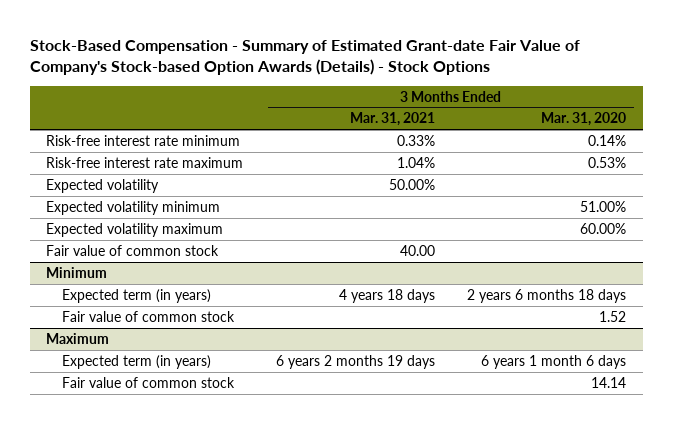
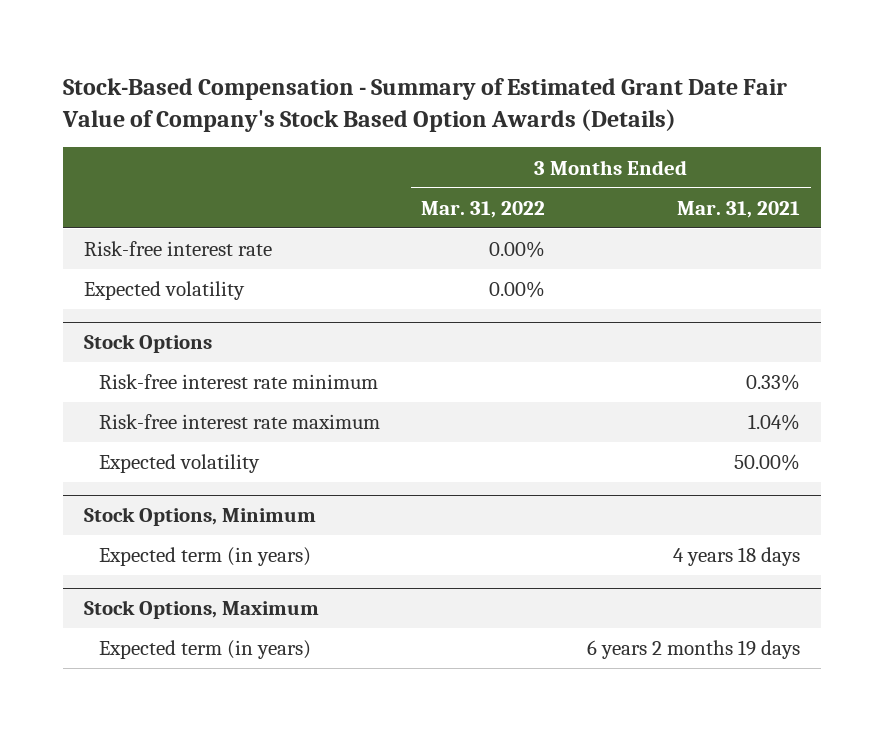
- Stock-Based Compensation - Summary of Estimated Grant-date Fair Value of Company's Stock-based Option Awards (Details) - Stock Options
+ Stock-Based Compensation - Summary of Estimated Grant Date Fair Value of Company's Stock Based Option Awards (Details)
- | 3 Months Ended Mar. 31, 2021 | 3 Months Ended Mar. 31, 2020
+ | 3 Months Ended Mar. 31, 2022 | 3 Months Ended Mar. 31, 2021
+ Risk-free interest rate | 0.00% |
+ Expected volatility | 0.00% |
+ Stock Options
- Expected volatility minimum | | 51.00%
- Expected volatility maximum | | 60.00%
- Fair value of common stock | 40.00 |
- Minimum
+ Stock Options, Minimum
- Fair value of common stock | | 1.52
- Maximum
+ Stock Options, Maximum
- Fair value of common stock | | 14.14

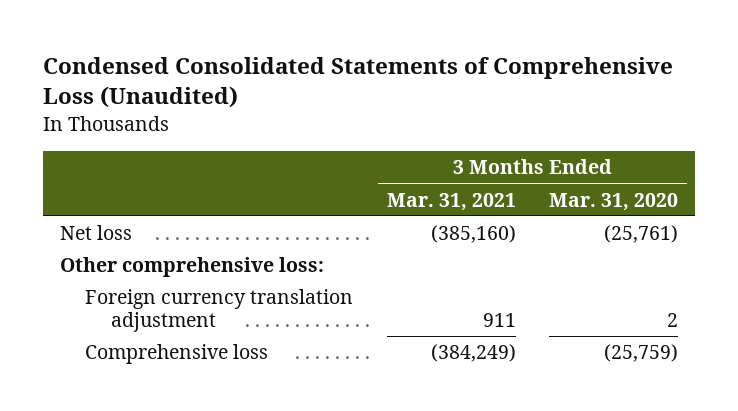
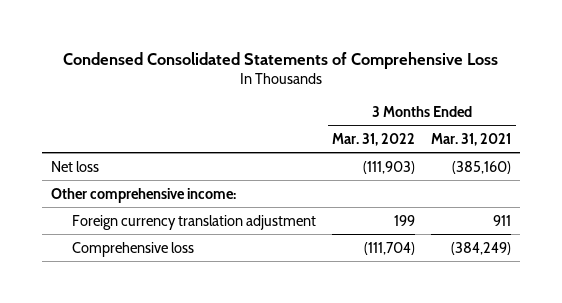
- Condensed Consolidated Statements of Comprehensive Loss (Unaudited)
+ Condensed Consolidated Statements of Comprehensive Loss
- | 3 Months Ended Mar. 31, 2021 | 3 Months Ended Mar. 31, 2020
+ | 3 Months Ended Mar. 31, 2022 | 3 Months Ended Mar. 31, 2021
- Other comprehensive loss:
+ Other comprehensive income:

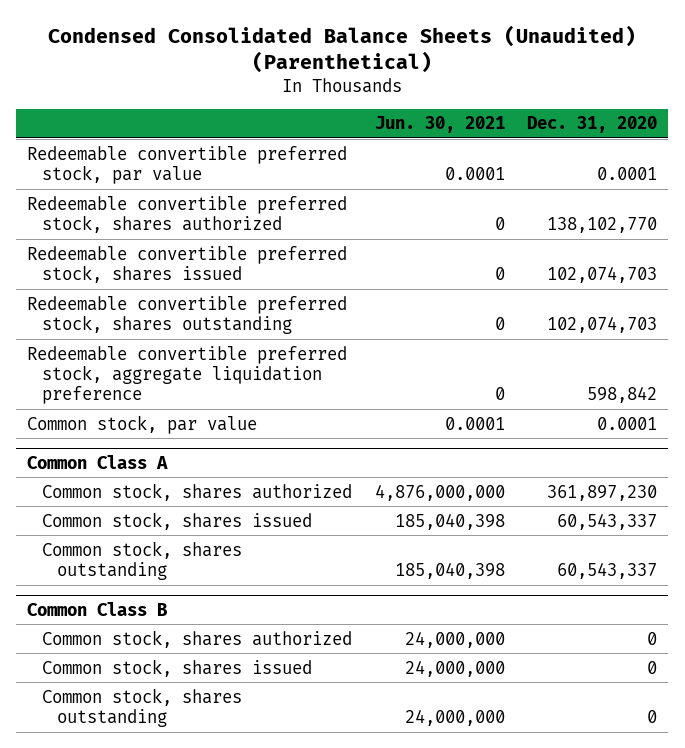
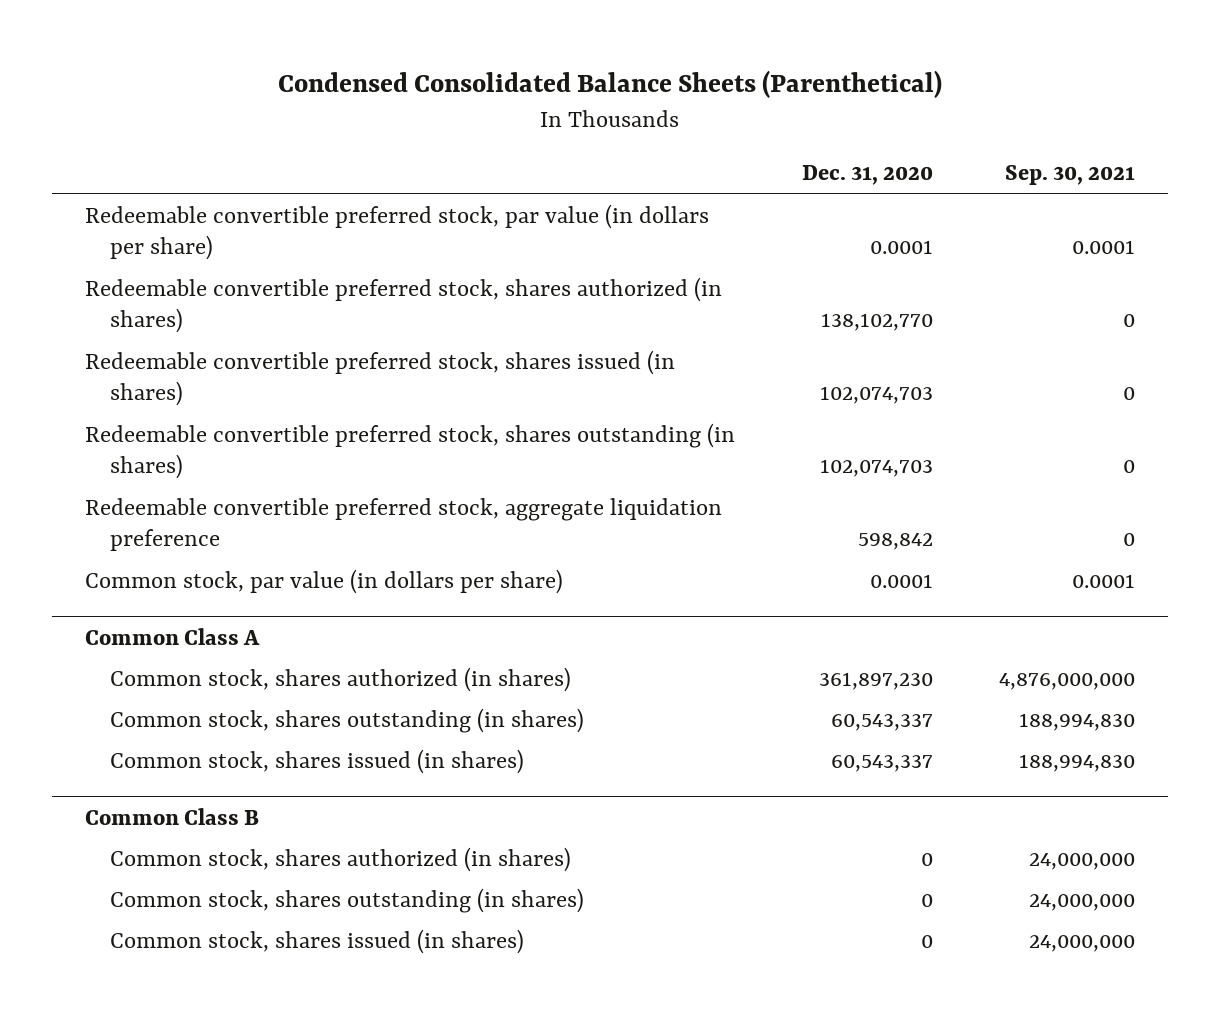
- Condensed Consolidated Balance Sheets (Unaudited) (Parenthetical)
+ Condensed Consolidated Balance Sheets (Parenthetical)
- | Jun. 30, 2021 | Dec. 31, 2020
+ | Dec. 31, 2020 | Sep. 30, 2021
- Redeemable convertible preferred stock, par value | 0.0001 | 0.0001
- Redeemable convertible preferred stock, shares authorized | 0 | 138,102,770
- Redeemable convertible preferred stock, shares issued | 0 | 102,074,703
- Redeemable convertible preferred stock, shares outstanding | 0 | 102,074,703
+ Redeemable convertible preferred stock, par value (in dollars per share) | 0.0001 | 0.0001
+ Redeemable convertible preferred stock, shares authorized (in shares) | 138,102,770 | 0
+ Redeemable convertible preferred stock, shares issued (in shares) | 102,074,703 | 0
+ Redeemable convertible preferred stock, shares outstanding (in shares) | 102,074,703 | 0
- Common stock, par value | 0.0001 | 0.0001
+ Common stock, par value (in dollars per share) | 0.0001 | 0.0001
@ Common Class A
- Common stock, shares authorized | 4,876,000,000 | 361,897,230
- Common stock, shares issued | 185,040,398 | 60,543,337
- Common stock, shares outstanding | 185,040,398 | 60,543,337
+ Common stock, shares authorized (in shares) | 361,897,230 | 4,876,000,000
+ Common stock, shares outstanding (in shares) | 60,543,337 | 188,994,830
+ Common stock, shares issued (in shares) | 60,543,337 | 188,994,830
@ Common Class B
- Common stock, shares authorized | 24,000,000 | 0
- Common stock, shares issued | 24,000,000 | 0
- Common stock, shares outstanding | 24,000,000 | 0
+ Common stock, shares authorized (in shares) | 0 | 24,000,000
+ Common stock, shares outstanding (in shares) | 0 | 24,000,000
+ Common stock, shares issued (in shares) | 0 | 24,000,000

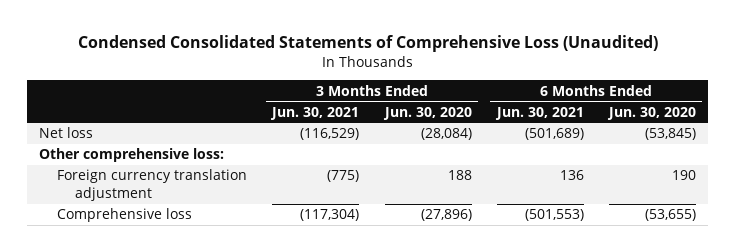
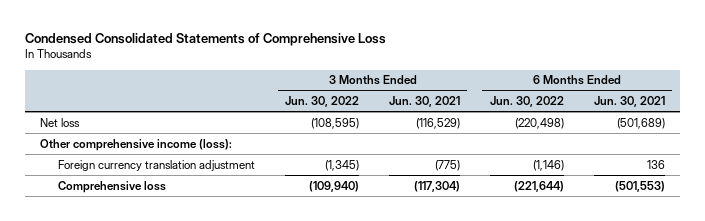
- Condensed Consolidated Statements of Comprehensive Loss (Unaudited)
+ Condensed Consolidated Statements of Comprehensive Loss
- | 3 Months Ended Jun. 30, 2021 | 3 Months Ended Jun. 30, 2020 | 6 Months Ended Jun. 30, 2021 | 6 Months Ended Jun. 30, 2020
+ | 3 Months Ended Jun. 30, 2022 | 3 Months Ended Jun. 30, 2021 | 6 Months Ended Jun. 30, 2022 | 6 Months Ended Jun. 30, 2021
- Other comprehensive loss:
+ Other comprehensive income (loss):

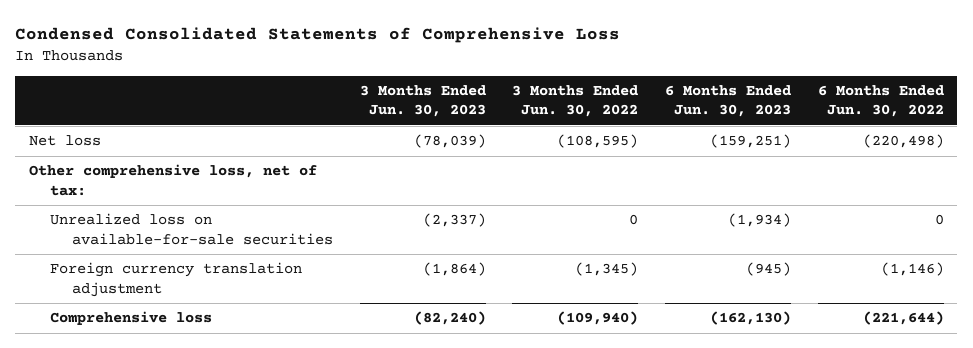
- | 3 Months Ended Jun. 30, 2022 | 3 Months Ended Jun. 30, 2021 | 6 Months Ended Jun. 30, 2022 | 6 Months Ended Jun. 30, 2021
+ | 3 Months Ended Jun. 30, 2023 | 3 Months Ended Jun. 30, 2022 | 6 Months Ended Jun. 30, 2023 | 6 Months Ended Jun. 30, 2022
- Other comprehensive income (loss):
+ Other comprehensive loss, net of tax:
+ Unrealized loss on available-for-sale securities | (2,337) | 0 | (1,934) | 0

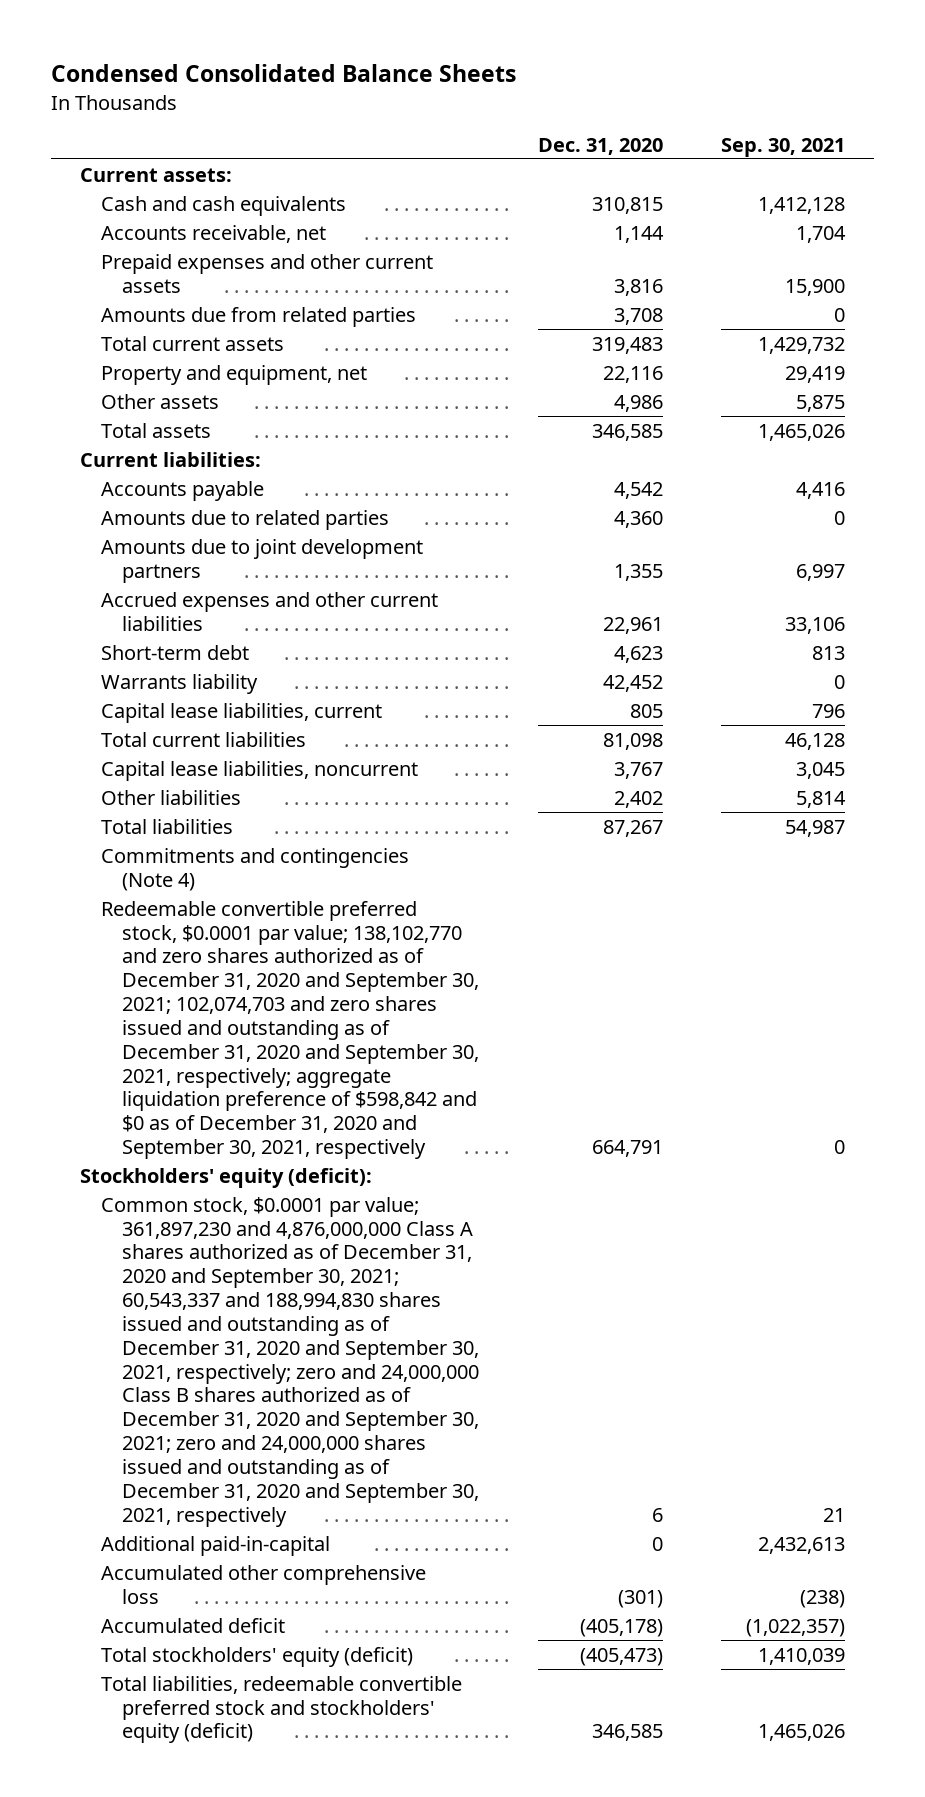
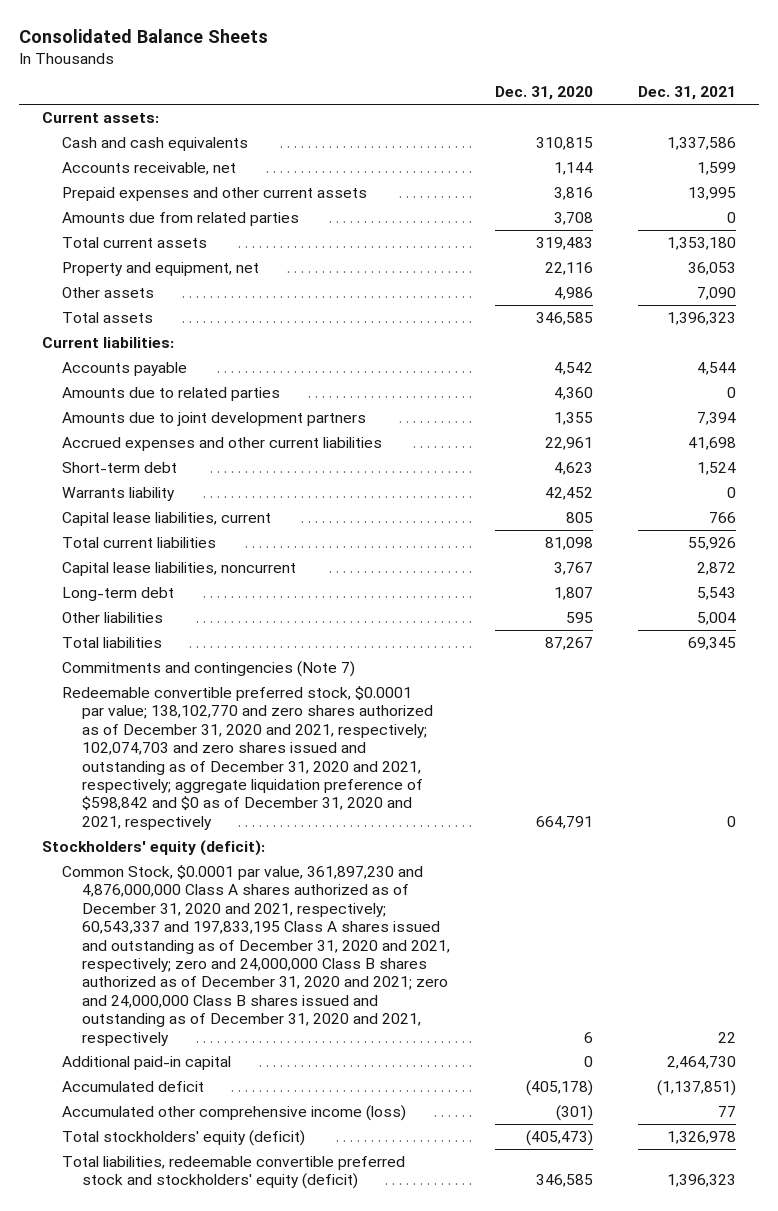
- Condensed Consolidated Balance Sheets
+ Consolidated Balance Sheets
- | Dec. 31, 2020 | Sep. 30, 2021
+ | Dec. 31, 2020 | Dec. 31, 2021
- Other liabilities | 2,402 | 5,814
+ Long-term debt | 1,807 | 5,543
+ Other liabilities | 595 | 5,004
- Commitments and contingencies (Note 4)
- Redeemable convertible preferred stock, $0.0001 par value; 138,102,770 and zero shares authorized as of December 31, 2020 and September 30, 2021; 102,074,703 and zero shares issued and outstanding as of December 31, 2020 and September 30, 2021, respectively; aggregate liquidation preference of $598,842 and $0 as of December 31, 2020 and September 30, 2021, respectively | 664,791 | 0
+ Commitments and contingencies (Note 7)
+ Redeemable convertible preferred stock, $0.0001 par value; 138,102,770 and zero shares authorized as of December 31, 2020 and 2021, respectively; 102,074,703 and zero shares issued and outstanding as of December 31, 2020 and 2021, respectively; aggregate liquidation preference of $598,842 and $0 as of December 31, 2020 and 2021, respectively | 664,791 | 0
- Common stock, $0.0001 par value; 361,897,230 and 4,876,000,000 Class A shares authorized as of December 31, 2020 and September 30, 2021; 60,543,337 and 188,994,830 shares issued and outstanding as of December 31, 2020 and September 30, 2021, respectively; zero and 24,000,000 Class B shares authorized as of December 31, 2020 and September 30, 2021; zero and 24,000,000 shares issued and outstanding as of December 31, 2020 and September 30, 2021, respectively | 6 | 21
- Additional paid-in-capital | 0 | 2,432,613
- Accumulated other comprehensive loss | (301) | (238)
+ Common Stock, $0.0001 par value, 361,897,230 and 4,876,000,000 Class A shares authorized as of December 31, 2020 and 2021, respectively; 60,543,337 and 197,833,195 Class A shares issued and outstanding as of December 31, 2020 and 2021, respectively; zero and 24,000,000 Class B shares authorized as of December 31, 2020 and 2021; zero and 24,000,000 Class B shares issued and outstanding as of December 31, 2020 and 2021, respectively | 6 | 22
+ Additional paid-in capital | 0 | 2,464,730
+ Accumulated other comprehensive income (loss) | (301) | 77

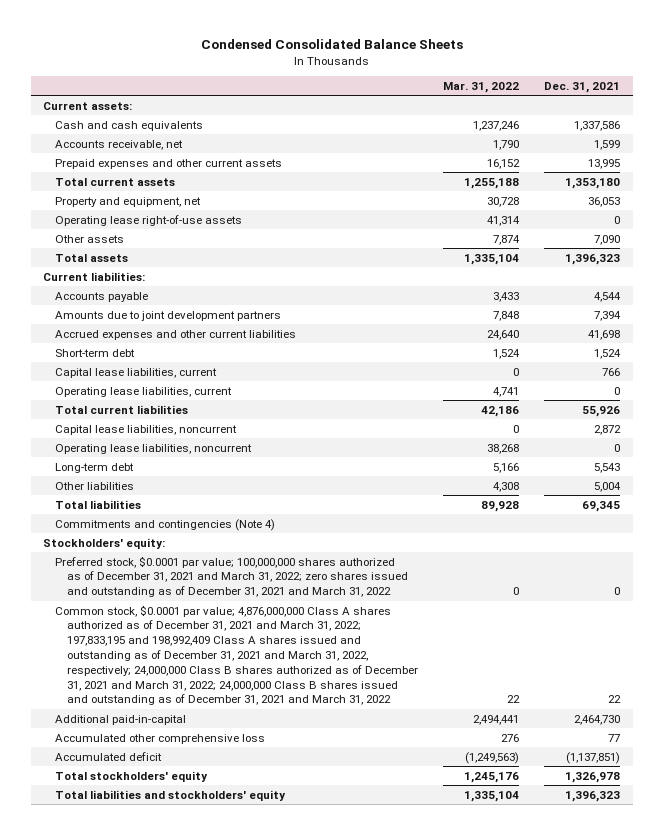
- Consolidated Balance Sheets
+ Condensed Consolidated Balance Sheets
- | Dec. 31, 2020 | Dec. 31, 2021
+ | Mar. 31, 2022 | Dec. 31, 2021
- Amounts due from related parties | 3,708 | 0
+ Operating lease right-of-use assets | 41,314 | 0
- Amounts due to related parties | 4,360 | 0
- Warrants liability | 42,452 | 0
+ Operating lease liabilities, current | 4,741 | 0
+ Operating lease liabilities, noncurrent | 38,268 | 0
- Commitments and contingencies (Note 7)
- Redeemable convertible preferred stock, $0.0001 par value; 138,102,770 and zero shares authorized as of December 31, 2020 and 2021, respectively; 102,074,703 and zero shares issued and outstanding as of December 31, 2020 and 2021, respectively; aggregate liquidation preference of $598,842 and $0 as of December 31, 2020 and 2021, respectively | 664,791 | 0
- Stockholders' equity (deficit):
- Common Stock, $0.0001 par value, 361,897,230 and 4,876,000,000 Class A shares authorized as of December 31, 2020 and 2021, respectively; 60,543,337 and 197,833,195 Class A shares issued and outstanding as of December 31, 2020 and 2021, respectively; zero and 24,000,000 Class B shares authorized as of December 31, 2020 and 2021; zero and 24,000,000 Class B shares issued and outstanding as of December 31, 2020 and 2021, respectively | 6 | 22
- Additional paid-in capital | 0 | 2,464,730
+ Commitments and contingencies (Note 4)
+ Stockholders' equity:
+ Preferred stock, $0.0001 par value; 100,000,000 shares authorized as of December 31, 2021 and March 31, 2022; zero shares issued and outstanding as of December 31, 2021 and March 31, 2022 | 0 | 0
+ Common stock, $0.0001 par value; 4,876,000,000 Class A shares authorized as of December 31, 2021 and March 31, 2022; 197,833,195 and 198,992,409 Class A shares issued and outstanding as of December 31, 2021 and March 31, 2022, respectively; 24,000,000 Class B shares authorized as of December 31, 2021 and March 31, 2022; 24,000,000 Class B shares issued and outstanding as of December 31, 2021 and March 31, 2022 | 22 | 22
+ Additional paid-in-capital | 2,494,441 | 2,464,730
+ Accumulated other comprehensive loss | 276 | 77
- Accumulated other comprehensive income (loss) | (301) | 77
- Total stockholders' equity (deficit) | (405,473) | 1,326,978
- Total liabilities, redeemable convertible preferred stock and stockholders' equity (deficit) | 346,585 | 1,396,323
+ Total stockholders' equity | 1,245,176 | 1,326,978
+ Total liabilities and stockholders' equity | 1,335,104 | 1,396,323

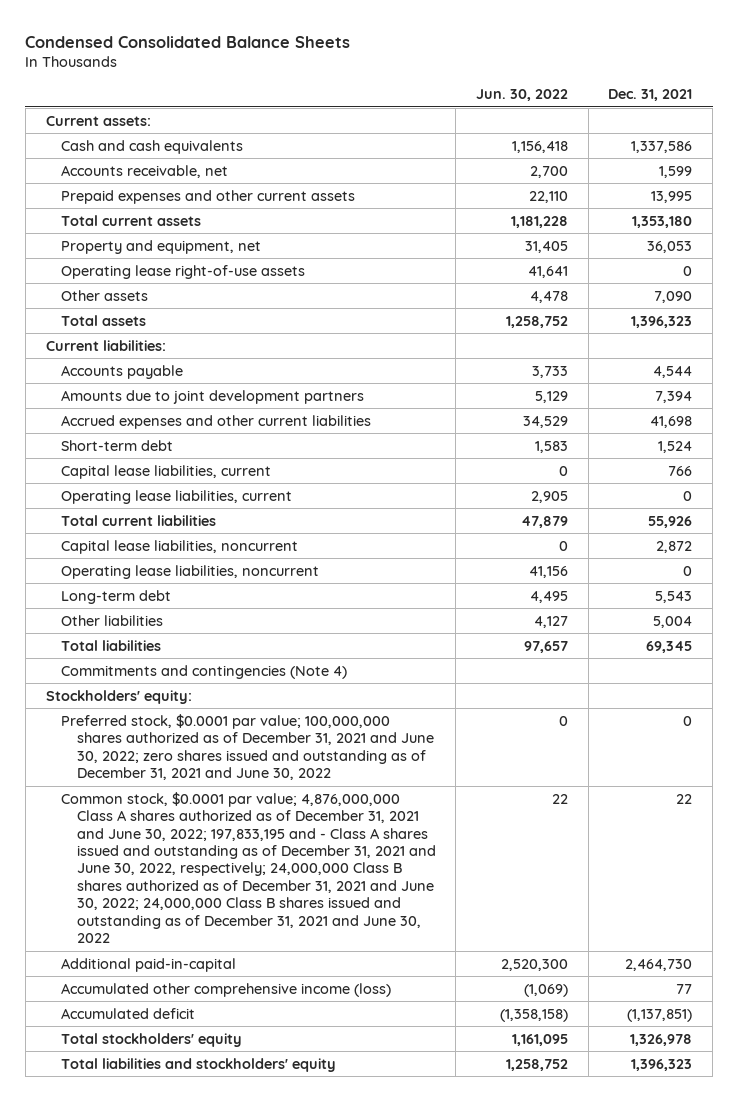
- | Mar. 31, 2022 | Dec. 31, 2021
+ | Jun. 30, 2022 | Dec. 31, 2021
- Preferred stock, $0.0001 par value; 100,000,000 shares authorized as of December 31, 2021 and March 31, 2022; zero shares issued and outstanding as of December 31, 2021 and March 31, 2022 | 0 | 0
- Common stock, $0.0001 par value; 4,876,000,000 Class A shares authorized as of December 31, 2021 and March 31, 2022; 197,833,195 and 198,992,409 Class A shares issued and outstanding as of December 31, 2021 and March 31, 2022, respectively; 24,000,000 Class B shares authorized as of December 31, 2021 and March 31, 2022; 24,000,000 Class B shares issued and outstanding as of December 31, 2021 and March 31, 2022 | 22 | 22
+ Preferred stock, $0.0001 par value; 100,000,000 shares authorized as of December 31, 2021 and June 30, 2022; zero shares issued and outstanding as of December 31, 2021 and June 30, 2022 | 0 | 0
+ Common stock, $0.0001 par value; 4,876,000,000 Class A shares authorized as of December 31, 2021 and June 30, 2022; 197,833,195 and - Class A shares issued and outstanding as of December 31, 2021 and June 30, 2022, respectively; 24,000,000 Class B shares authorized as of December 31, 2021 and June 30, 2022; 24,000,000 Class B shares issued and outstanding as of December 31, 2021 and June 30, 2022 | 22 | 22
- Accumulated other comprehensive loss | 276 | 77
+ Accumulated other comprehensive income (loss) | (1,069) | 77

